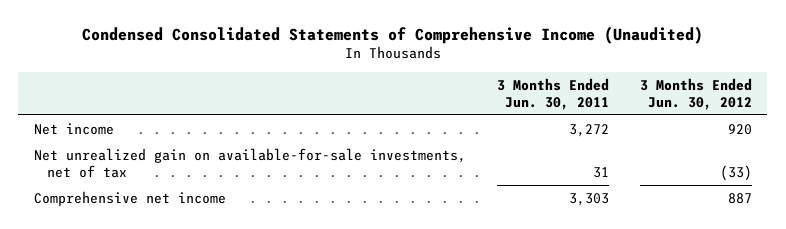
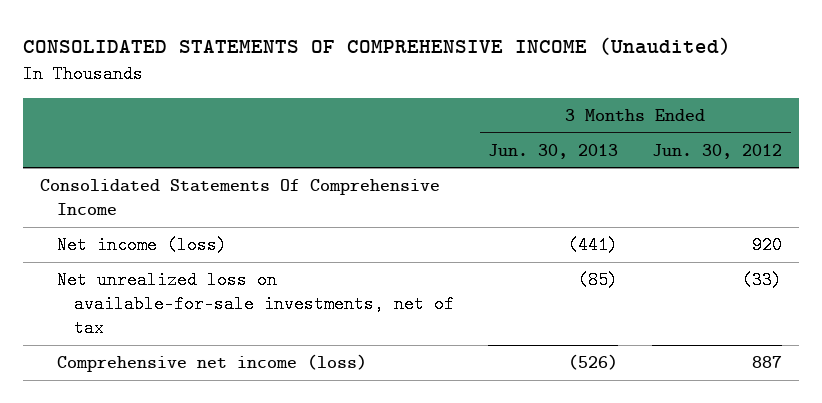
- Condensed Consolidated Statements of Comprehensive Income (Unaudited)
+ CONSOLIDATED STATEMENTS OF COMPREHENSIVE INCOME (Unaudited)
- | 3 Months Ended Jun. 30, 2011 | 3 Months Ended Jun. 30, 2012
+ | 3 Months Ended Jun. 30, 2013 | 3 Months Ended Jun. 30, 2012
- Net income | 3,272 | 920
- Net unrealized gain on available-for-sale investments, net of tax | 31 | (33)
- Comprehensive net income | 3,303 | 887
+ Consolidated Statements Of Comprehensive Income
+ Net income (loss) | (441) | 920
+ Net unrealized loss on available-for-sale investments, net of tax | (85) | (33)
+ Comprehensive net income (loss) | (526) | 887

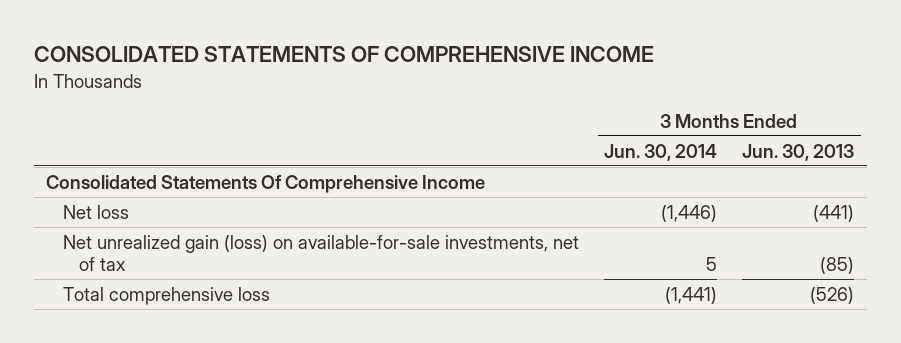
- CONSOLIDATED STATEMENTS OF COMPREHENSIVE INCOME (Unaudited)
+ CONSOLIDATED STATEMENTS OF COMPREHENSIVE INCOME
- | 3 Months Ended Jun. 30, 2013 | 3 Months Ended Jun. 30, 2012
+ | 3 Months Ended Jun. 30, 2014 | 3 Months Ended Jun. 30, 2013
- Net income (loss) | (441) | 920
- Net unrealized loss on available-for-sale investments, net of tax | (85) | (33)
- Comprehensive net income (loss) | (526) | 887
+ Net loss | (1,446) | (441)
+ Net unrealized gain (loss) on available-for-sale investments, net of tax | 5 | (85)
+ Total comprehensive loss | (1,441) | (526)

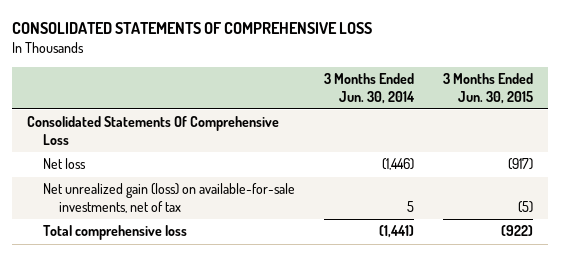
- CONSOLIDATED STATEMENTS OF COMPREHENSIVE INCOME
+ CONSOLIDATED STATEMENTS OF COMPREHENSIVE LOSS
- | 3 Months Ended Jun. 30, 2014 | 3 Months Ended Jun. 30, 2013
+ | 3 Months Ended Jun. 30, 2014 | 3 Months Ended Jun. 30, 2015
- Consolidated Statements Of Comprehensive Income
+ Consolidated Statements Of Comprehensive Loss

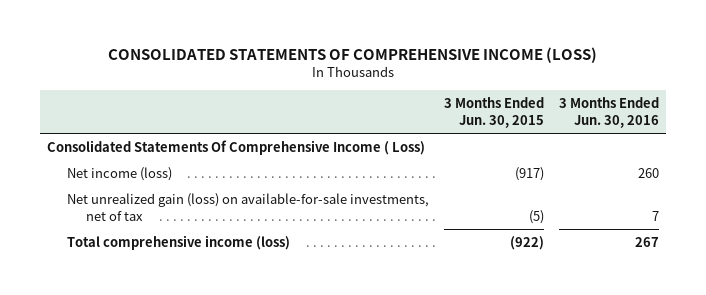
- CONSOLIDATED STATEMENTS OF COMPREHENSIVE LOSS
+ CONSOLIDATED STATEMENTS OF COMPREHENSIVE INCOME (LOSS)
- | 3 Months Ended Jun. 30, 2014 | 3 Months Ended Jun. 30, 2015
+ | 3 Months Ended Jun. 30, 2015 | 3 Months Ended Jun. 30, 2016
- Consolidated Statements Of Comprehensive Loss
- Net loss | (1,446) | (917)
+ Consolidated Statements Of Comprehensive Income ( Loss)
+ Net income (loss) | (917) | 260
- Total comprehensive loss | (1,441) | (922)
+ Total comprehensive income (loss) | (922) | 267

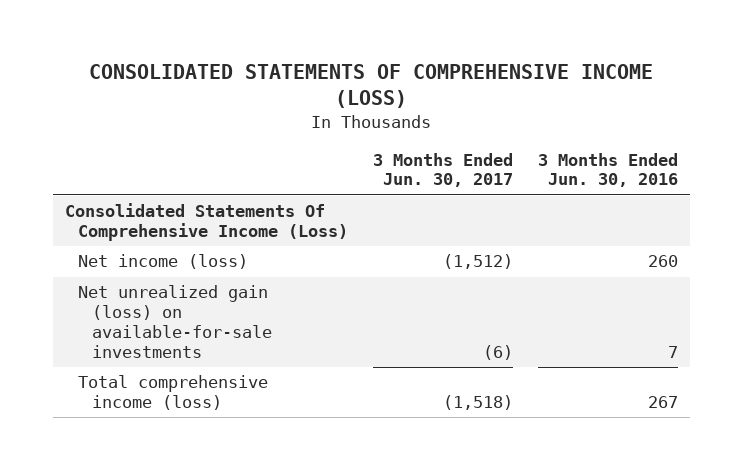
- | 3 Months Ended Jun. 30, 2015 | 3 Months Ended Jun. 30, 2016
+ | 3 Months Ended Jun. 30, 2017 | 3 Months Ended Jun. 30, 2016
- Consolidated Statements Of Comprehensive Income ( Loss)
+ Consolidated Statements Of Comprehensive Income (Loss)
- Net unrealized gain (loss) on available-for-sale investments, net of tax | (5) | 7
+ Net unrealized gain (loss) on available-for-sale investments | (6) | 7

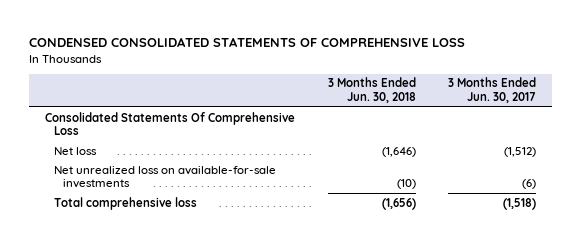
- CONSOLIDATED STATEMENTS OF COMPREHENSIVE INCOME (LOSS)
+ CONDENSED CONSOLIDATED STATEMENTS OF COMPREHENSIVE LOSS
- | 3 Months Ended Jun. 30, 2017 | 3 Months Ended Jun. 30, 2016
+ | 3 Months Ended Jun. 30, 2018 | 3 Months Ended Jun. 30, 2017
- Consolidated Statements Of Comprehensive Income (Loss)
- Net income (loss) | (1,512) | 260
- Net unrealized gain (loss) on available-for-sale investments | (6) | 7
- Total comprehensive income (loss) | (1,518) | 267
+ Consolidated Statements Of Comprehensive Loss
+ Net loss | (1,646) | (1,512)
+ Net unrealized loss on available-for-sale investments | (10) | (6)
+ Total comprehensive loss | (1,656) | (1,518)

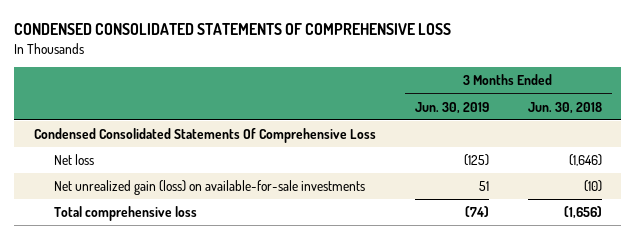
- | 3 Months Ended Jun. 30, 2018 | 3 Months Ended Jun. 30, 2017
+ | 3 Months Ended Jun. 30, 2019 | 3 Months Ended Jun. 30, 2018
- Consolidated Statements Of Comprehensive Loss
+ Condensed Consolidated Statements Of Comprehensive Loss
- Net unrealized loss on available-for-sale investments | (10) | (6)
+ Net unrealized gain (loss) on available-for-sale investments | 51 | (10)

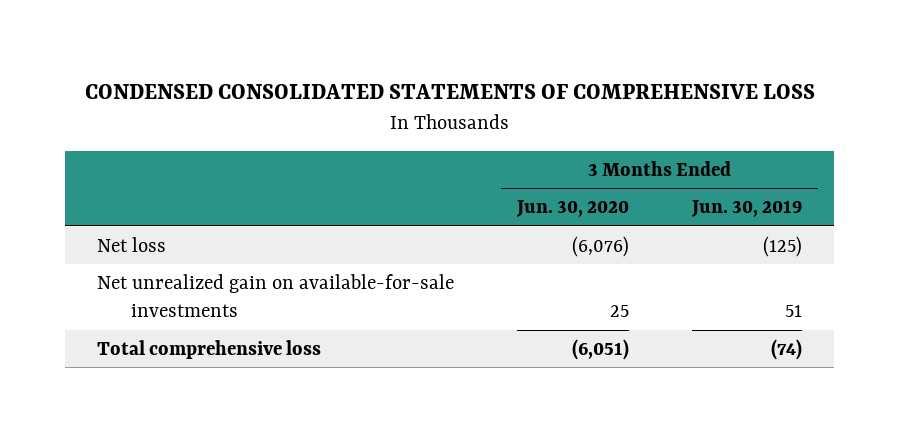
- | 3 Months Ended Jun. 30, 2019 | 3 Months Ended Jun. 30, 2018
+ | 3 Months Ended Jun. 30, 2020 | 3 Months Ended Jun. 30, 2019
- Condensed Consolidated Statements Of Comprehensive Loss
- Net unrealized gain (loss) on available-for-sale investments | 51 | (10)
+ Net unrealized gain on available-for-sale investments | 25 | 51

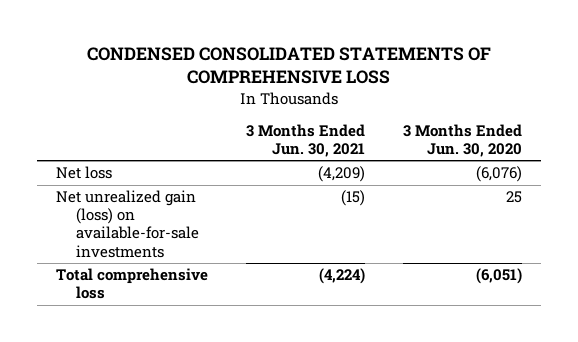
- | 3 Months Ended Jun. 30, 2020 | 3 Months Ended Jun. 30, 2019
+ | 3 Months Ended Jun. 30, 2021 | 3 Months Ended Jun. 30, 2020
- Net unrealized gain on available-for-sale investments | 25 | 51
+ Net unrealized gain (loss) on available-for-sale investments | (15) | 25

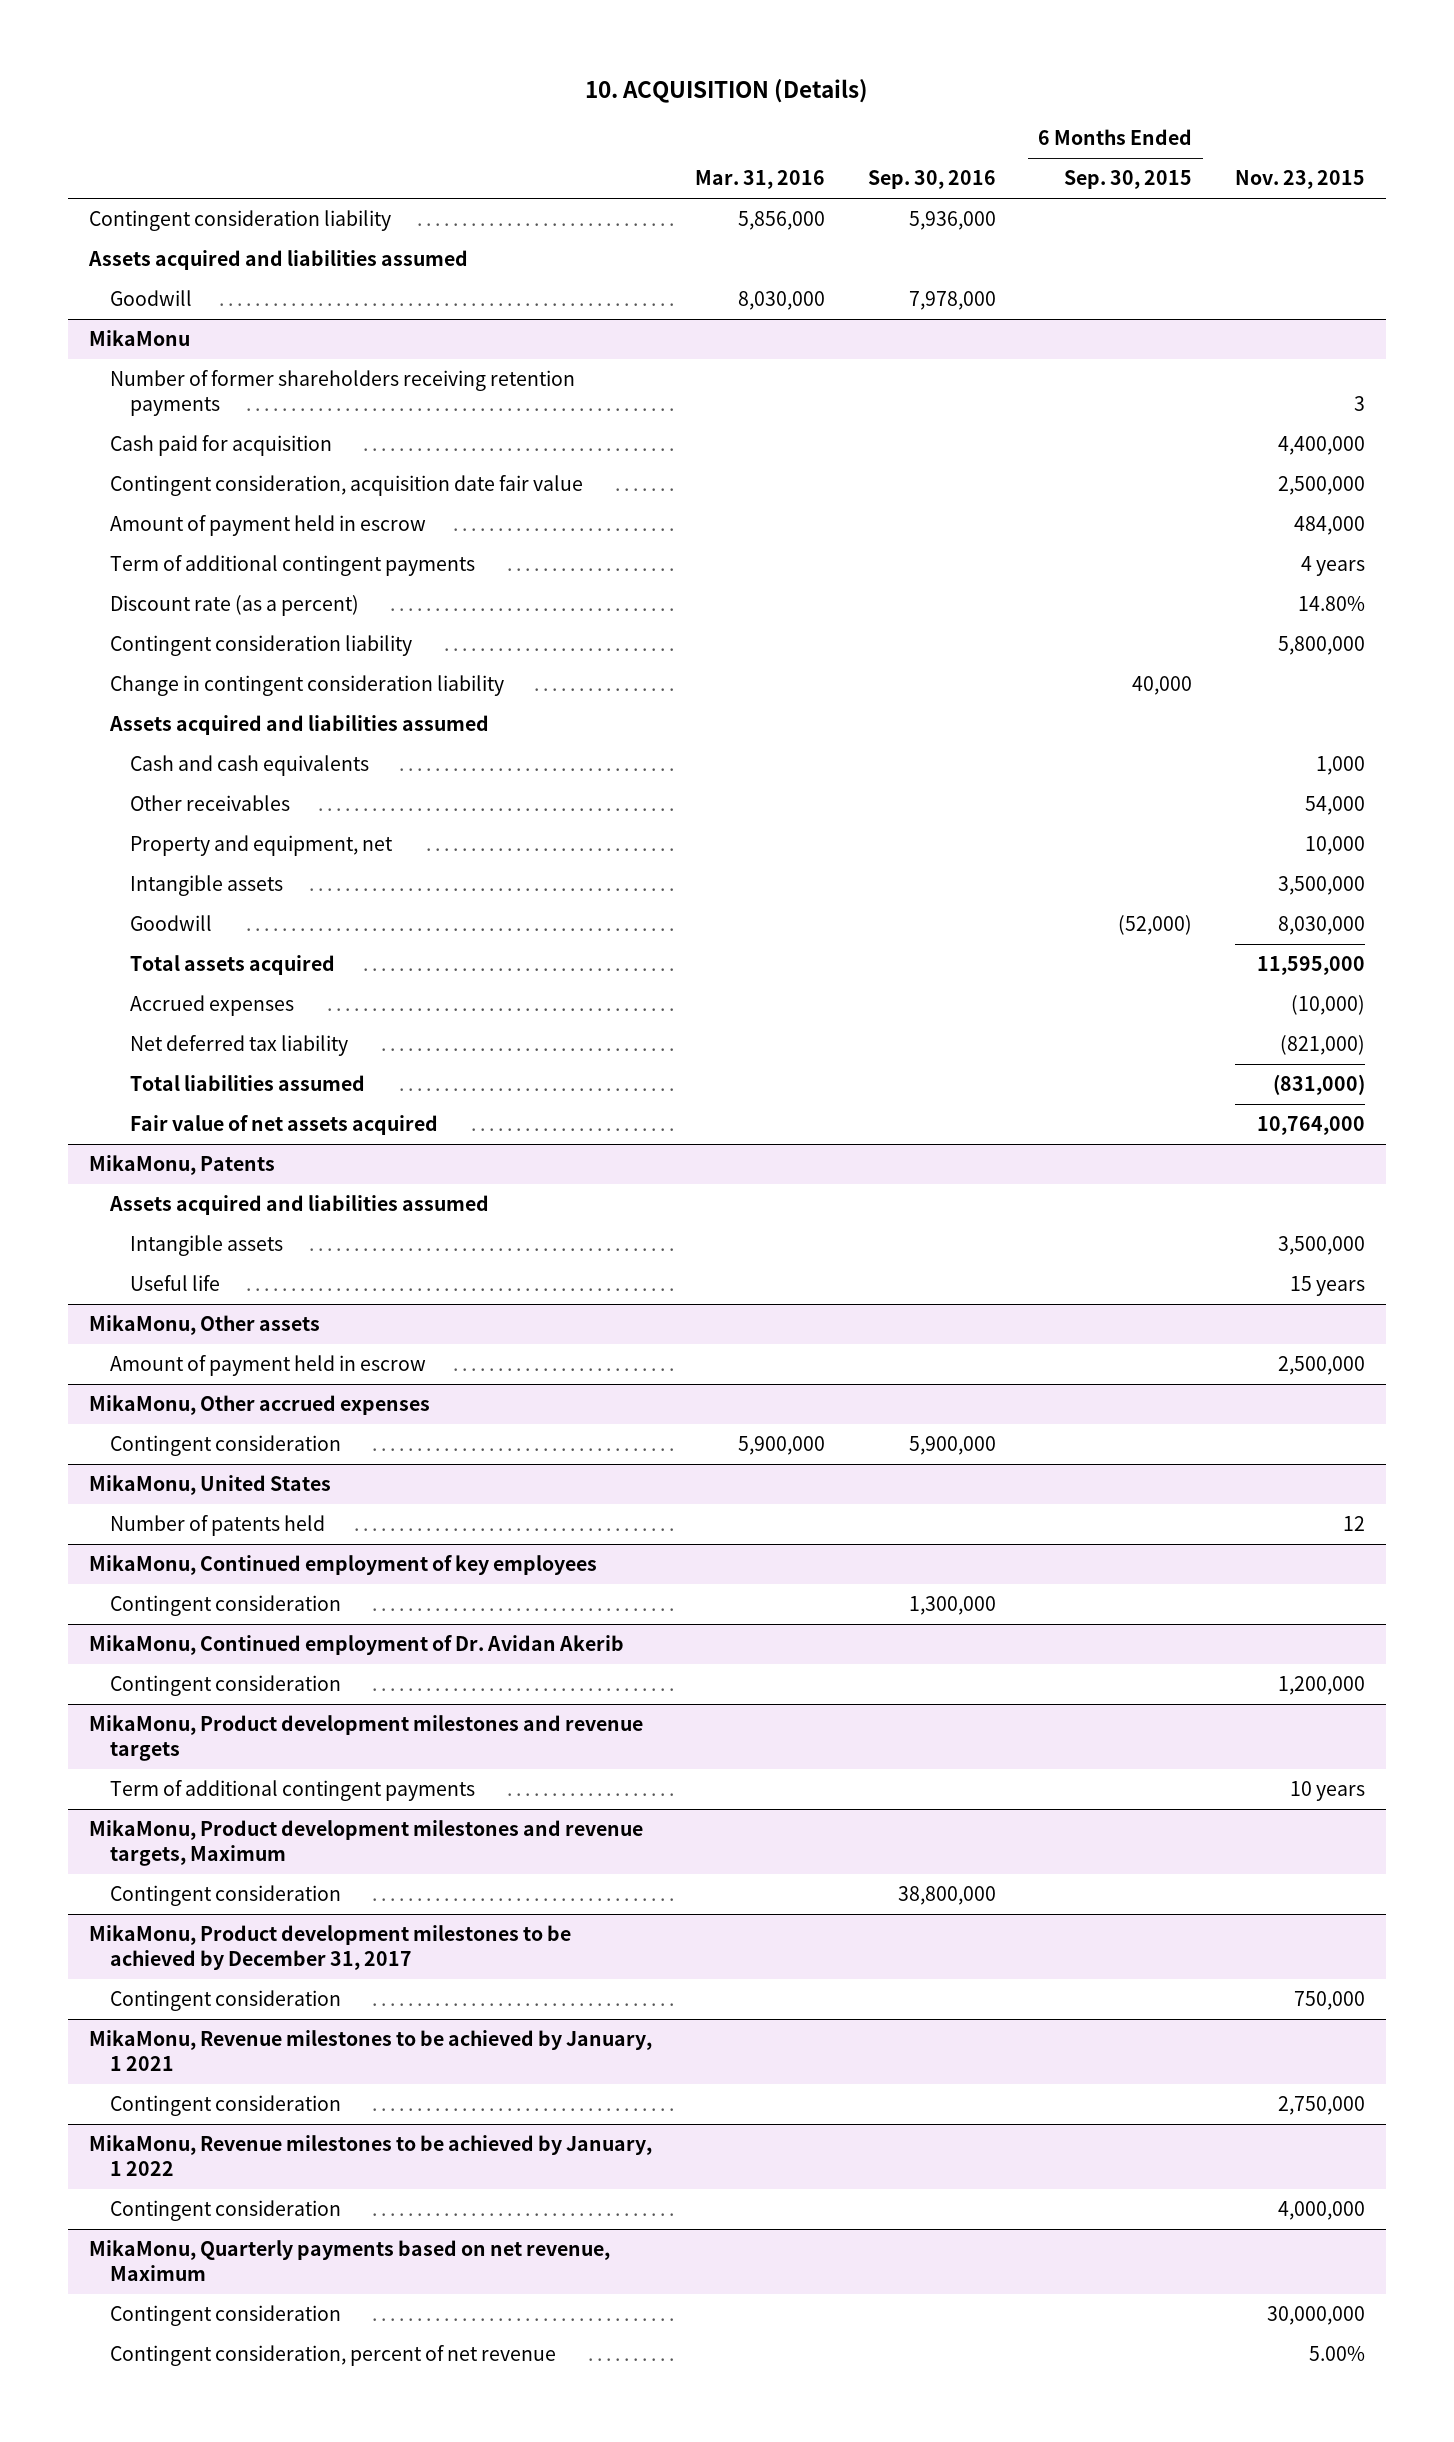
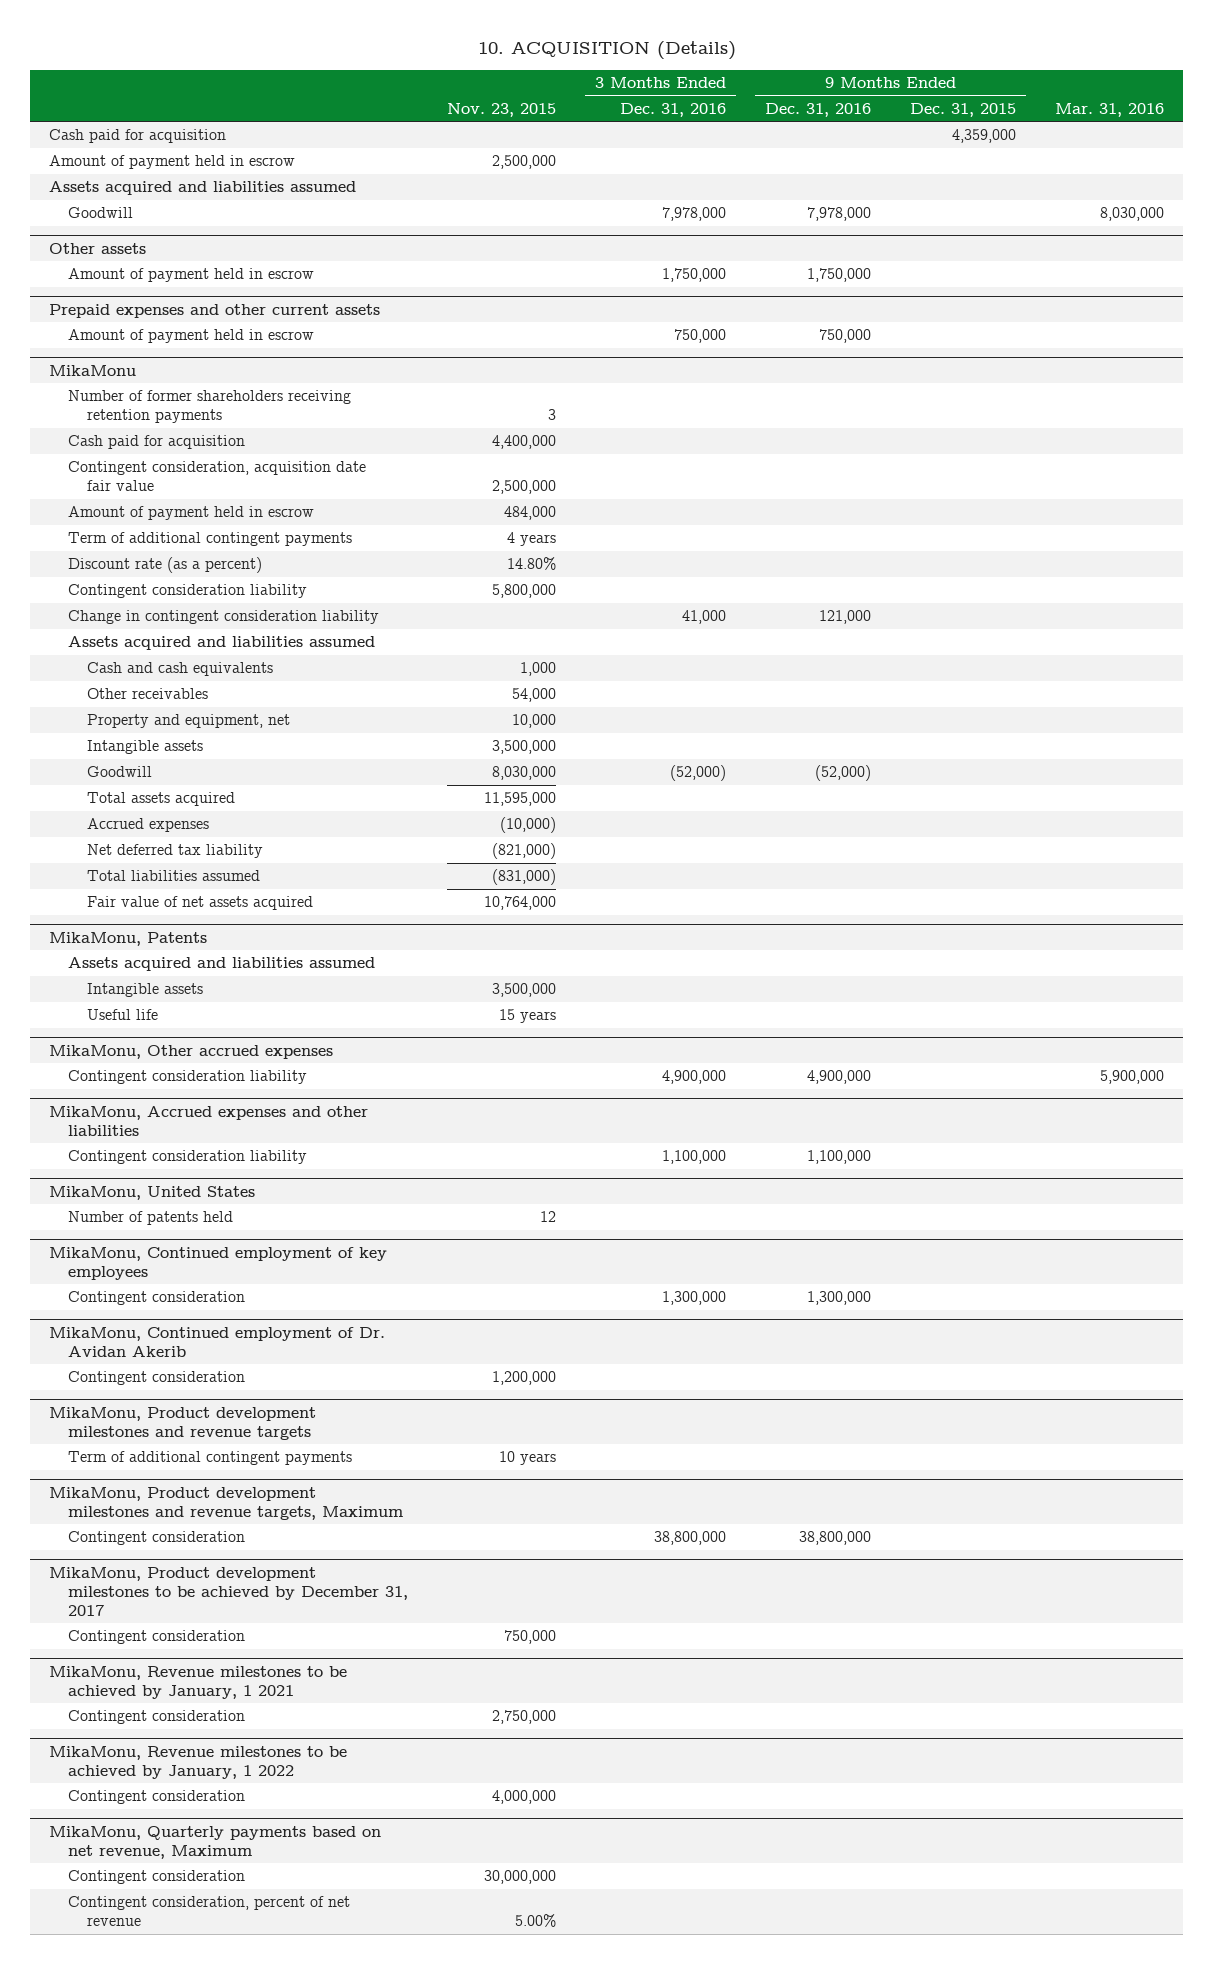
- | Mar. 31, 2016 | Sep. 30, 2016 | 6 Months Ended Sep. 30, 2015 | Nov. 23, 2015
+ | Nov. 23, 2015 | 3 Months Ended Dec. 31, 2016 | 9 Months Ended Dec. 31, 2016 | 9 Months Ended Dec. 31, 2015 | Mar. 31, 2016
- Contingent consideration liability | 5,856,000 | 5,936,000 | |
+ Cash paid for acquisition | | | | 4,359,000 |
+ Amount of payment held in escrow | 2,500,000 | | | |
+ Other assets
+ Amount of payment held in escrow | | 1,750,000 | 1,750,000 | |
+ Prepaid expenses and other current assets
+ Amount of payment held in escrow | | 750,000 | 750,000 | |
- MikaMonu, Other assets
- Amount of payment held in escrow | | | | 2,500,000
@ MikaMonu, Other accrued expenses
- Contingent consideration | 5,900,000 | 5,900,000 | |
+ Contingent consideration liability | | 4,900,000 | 4,900,000 | | 5,900,000
+ MikaMonu, Accrued expenses and other liabilities
+ Contingent consideration liability | | 1,100,000 | 1,100,000 | |

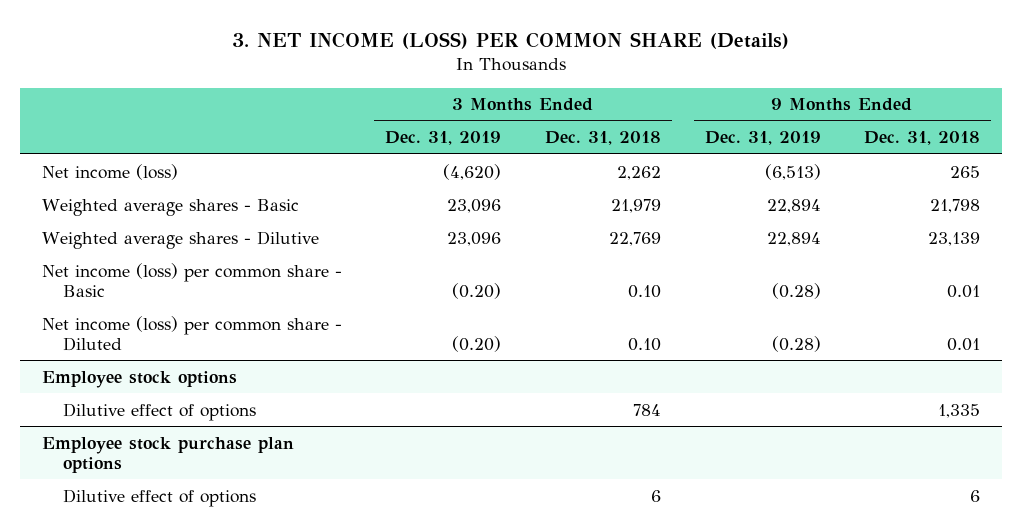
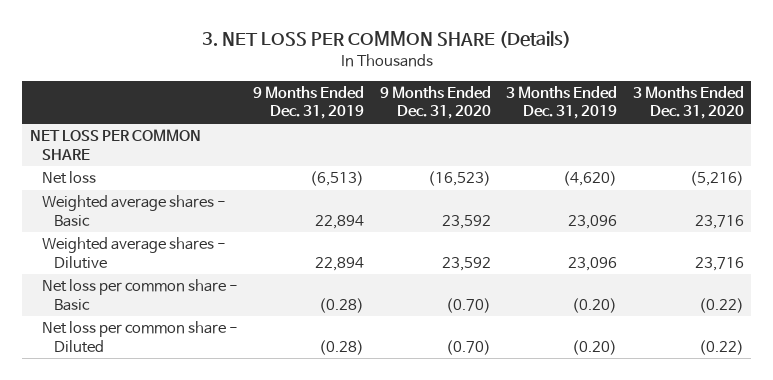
- 3. NET INCOME (LOSS) PER COMMON SHARE (Details)
+ 3. NET LOSS PER COMMON SHARE (Details)
- | 3 Months Ended Dec. 31, 2019 | 3 Months Ended Dec. 31, 2018 | 9 Months Ended Dec. 31, 2019 | 9 Months Ended Dec. 31, 2018
+ | 9 Months Ended Dec. 31, 2019 | 9 Months Ended Dec. 31, 2020 | 3 Months Ended Dec. 31, 2019 | 3 Months Ended Dec. 31, 2020
- Net income (loss) | (4,620) | 2,262 | (6,513) | 265
+ NET LOSS PER COMMON SHARE
+ Net loss | (6,513) | (16,523) | (4,620) | (5,216)
- Net income (loss) per common share - Basic | (0.20) | 0.10 | (0.28) | 0.01
- Net income (loss) per common share - Diluted | (0.20) | 0.10 | (0.28) | 0.01
- Employee stock options
- Dilutive effect of options | | 784 | | 1,335
- Employee stock purchase plan options
- Dilutive effect of options | | 6 | | 6
+ Net loss per common share - Basic | (0.28) | (0.70) | (0.20) | (0.22)
+ Net loss per common share - Diluted | (0.28) | (0.70) | (0.20) | (0.22)

